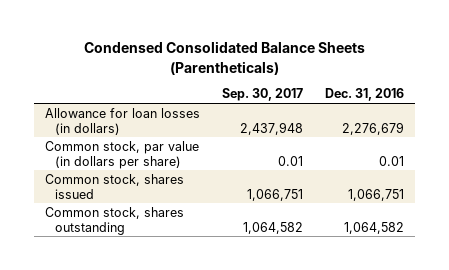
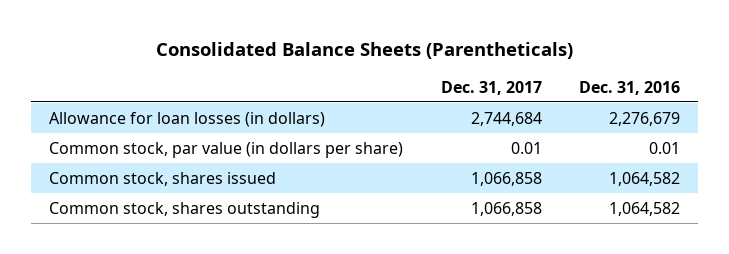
- Condensed Consolidated Balance Sheets (Parentheticals)
+ Consolidated Balance Sheets (Parentheticals)
- | Sep. 30, 2017 | Dec. 31, 2016
+ | Dec. 31, 2017 | Dec. 31, 2016
- Common stock, shares issued | 1,066,751 | 1,066,751
+ Common stock, shares issued | 1,066,858 | 1,064,582

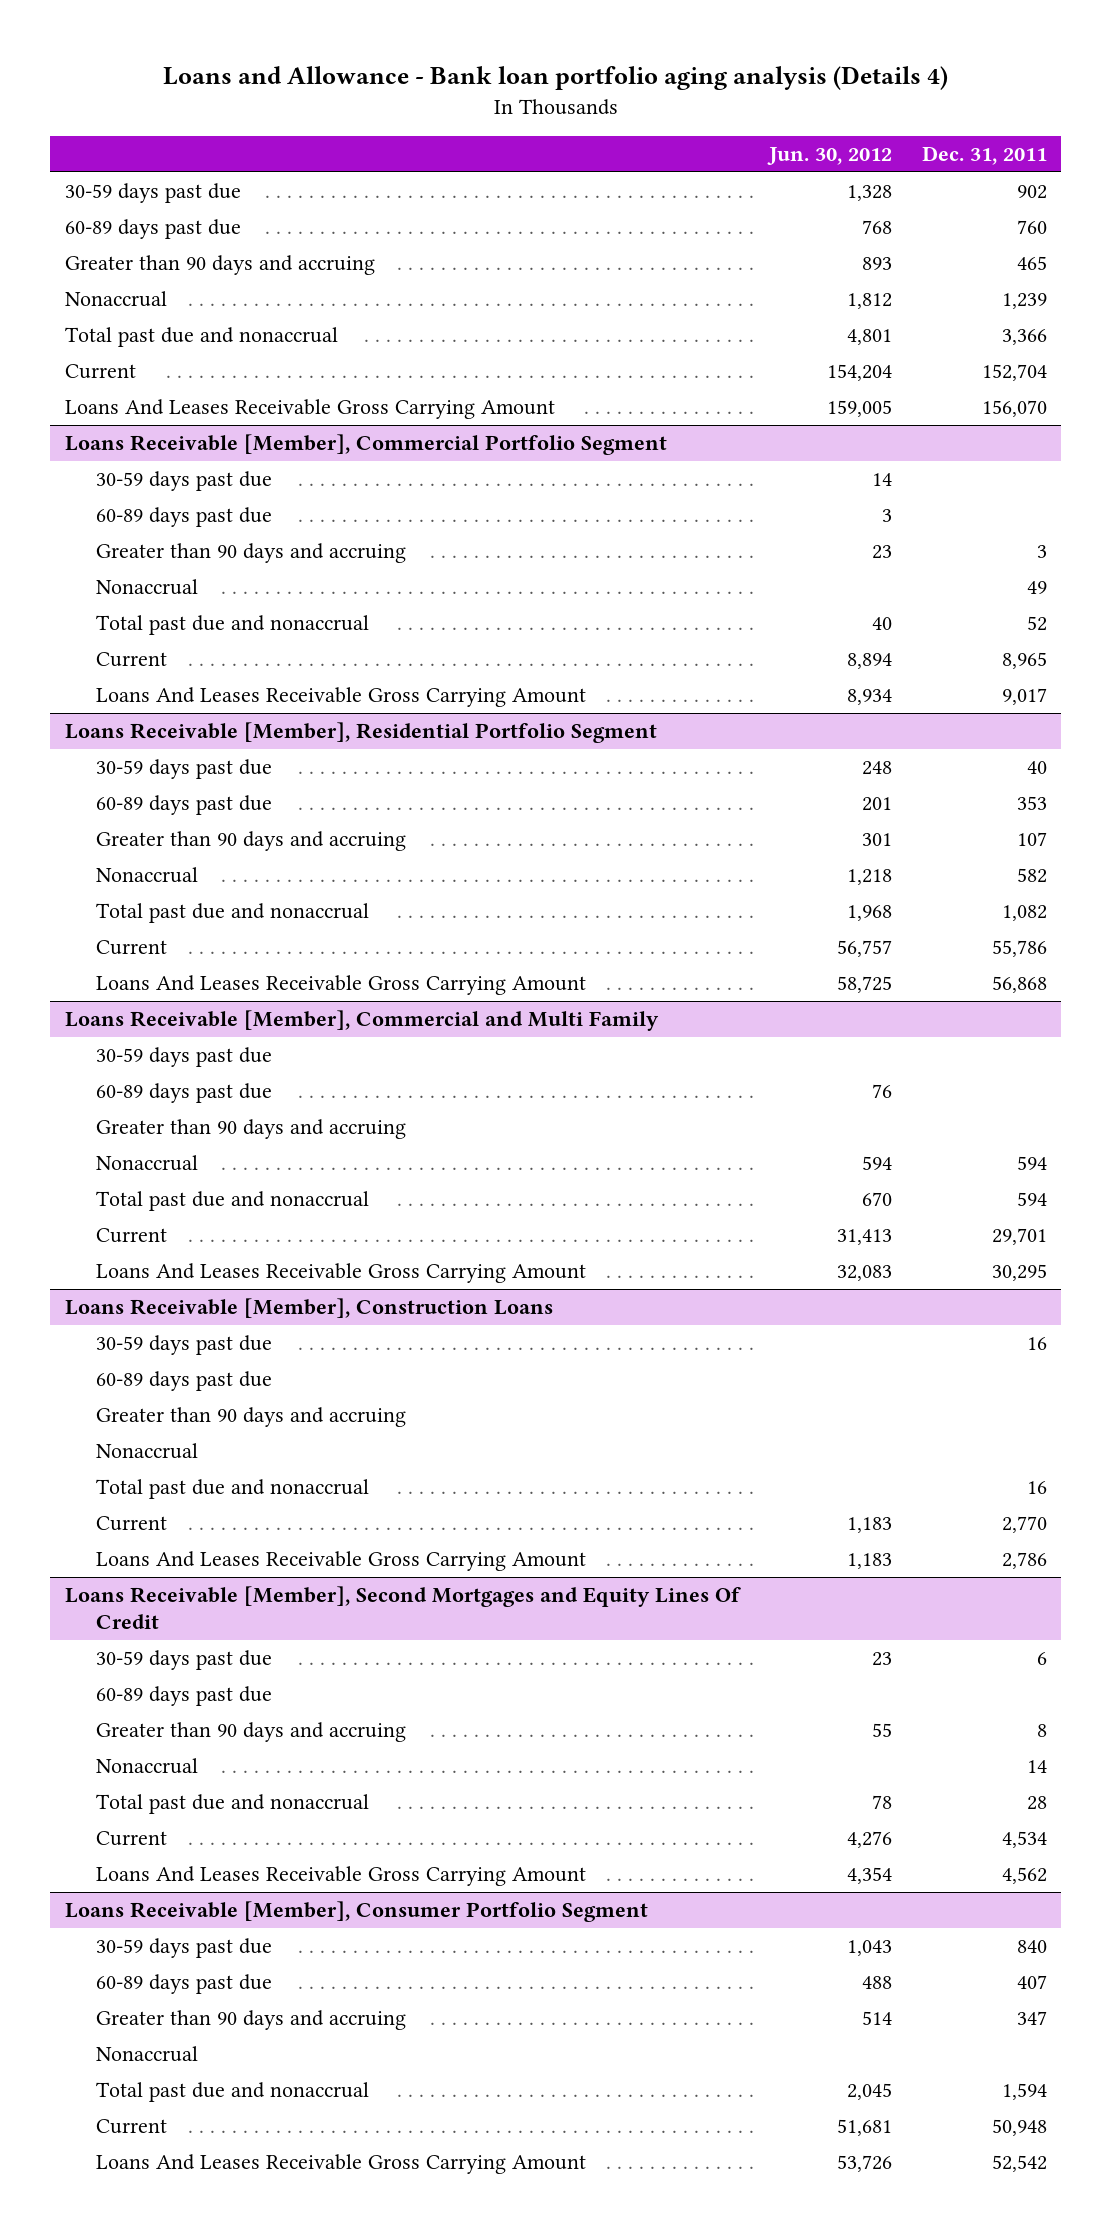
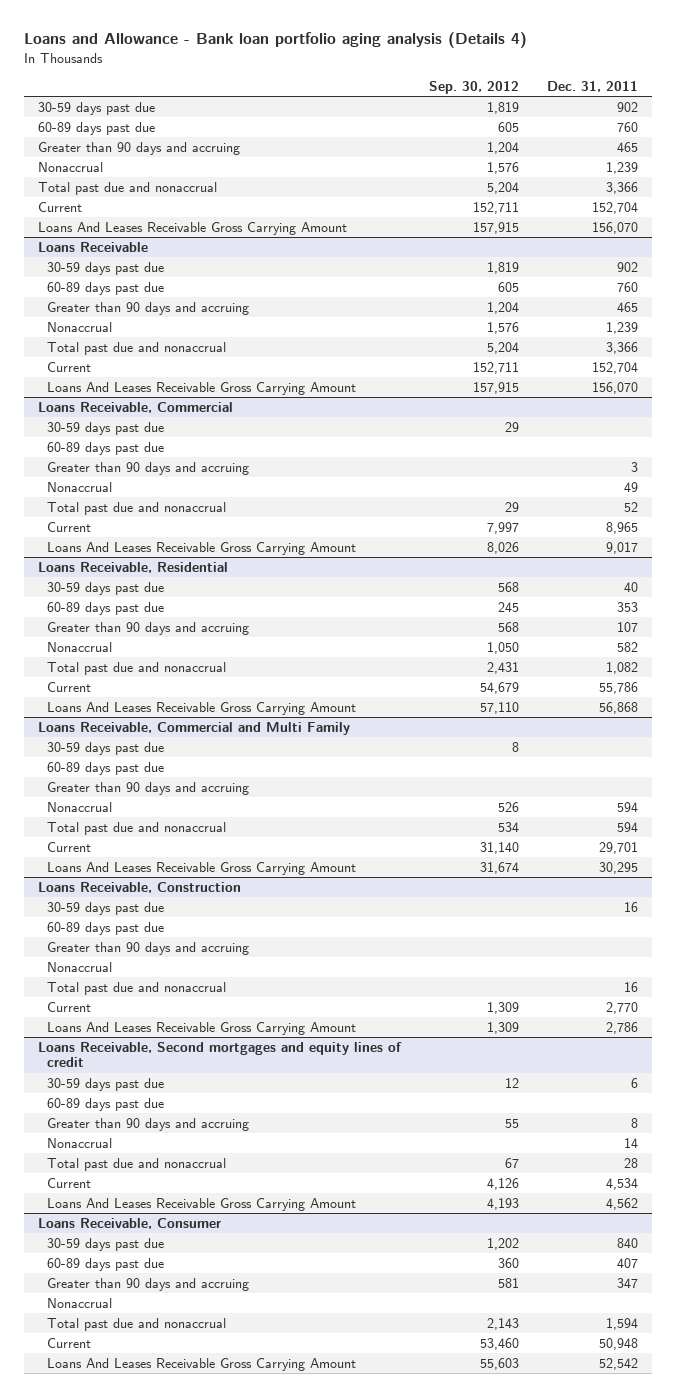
- | Jun. 30, 2012 | Dec. 31, 2011
+ | Sep. 30, 2012 | Dec. 31, 2011
- Loans Receivable [Member], Commercial Portfolio Segment
+ Loans Receivable
+ 30-59 days past due | 1,819 | 902
+ 60-89 days past due | 605 | 760
+ Greater than 90 days and accruing | 1,204 | 465
+ Nonaccrual | 1,576 | 1,239
+ Total past due and nonaccrual | 5,204 | 3,366
+ Current | 152,711 | 152,704
+ Loans And Leases Receivable Gross Carrying Amount | 157,915 | 156,070
+ Loans Receivable, Commercial
- Loans Receivable [Member], Residential Portfolio Segment
+ Loans Receivable, Residential
- Loans Receivable [Member], Commercial and Multi Family
+ Loans Receivable, Commercial and Multi Family
- Loans Receivable [Member], Construction Loans
+ Loans Receivable, Construction
- Loans Receivable [Member], Second Mortgages and Equity Lines Of Credit
+ Loans Receivable, Second mortgages and equity lines of credit
- Loans Receivable [Member], Consumer Portfolio Segment
+ Loans Receivable, Consumer

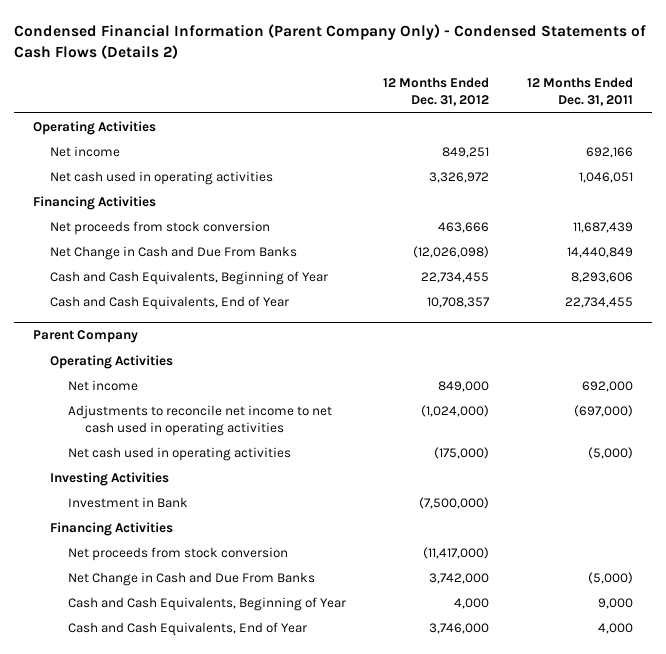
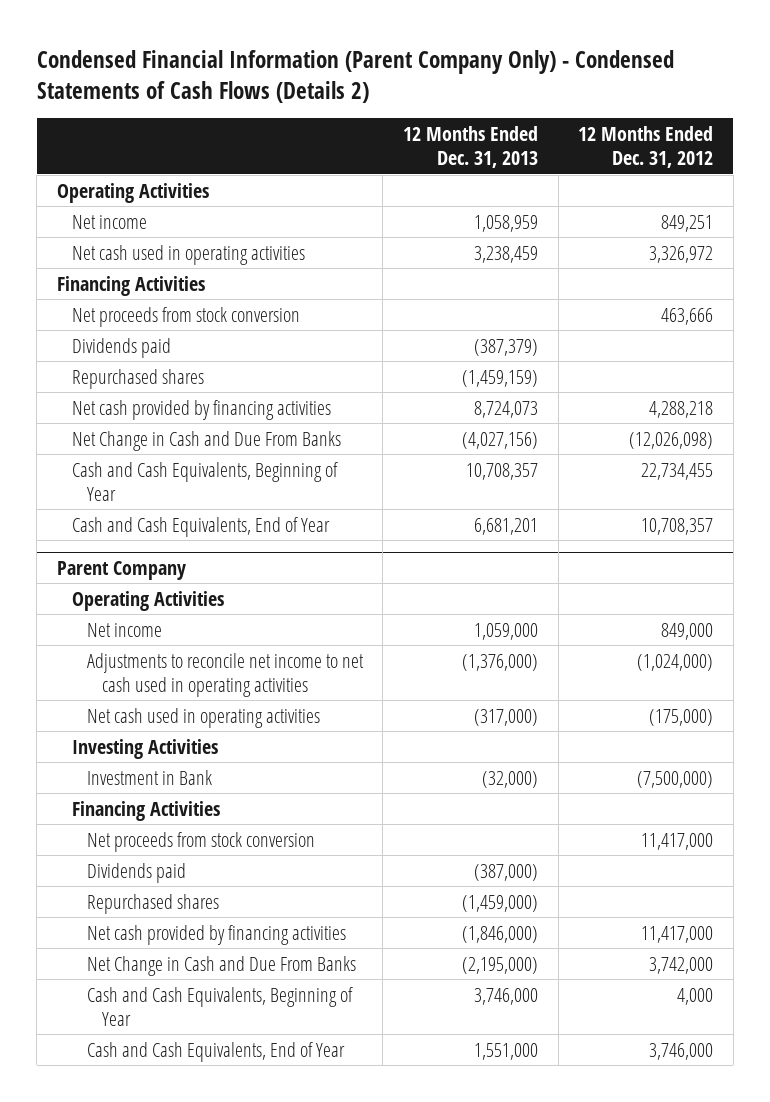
- | 12 Months Ended Dec. 31, 2012 | 12 Months Ended Dec. 31, 2011
+ | 12 Months Ended Dec. 31, 2013 | 12 Months Ended Dec. 31, 2012
+ Dividends paid | (387,379) |
+ Repurchased shares | (1,459,159) |
+ Net cash provided by financing activities | 8,724,073 | 4,288,218
@ Parent Company
- Net proceeds from stock conversion | (11,417,000) |
+ Net proceeds from stock conversion | | 11,417,000
+ Dividends paid | (387,000) |
+ Repurchased shares | (1,459,000) |
+ Net cash provided by financing activities | (1,846,000) | 11,417,000

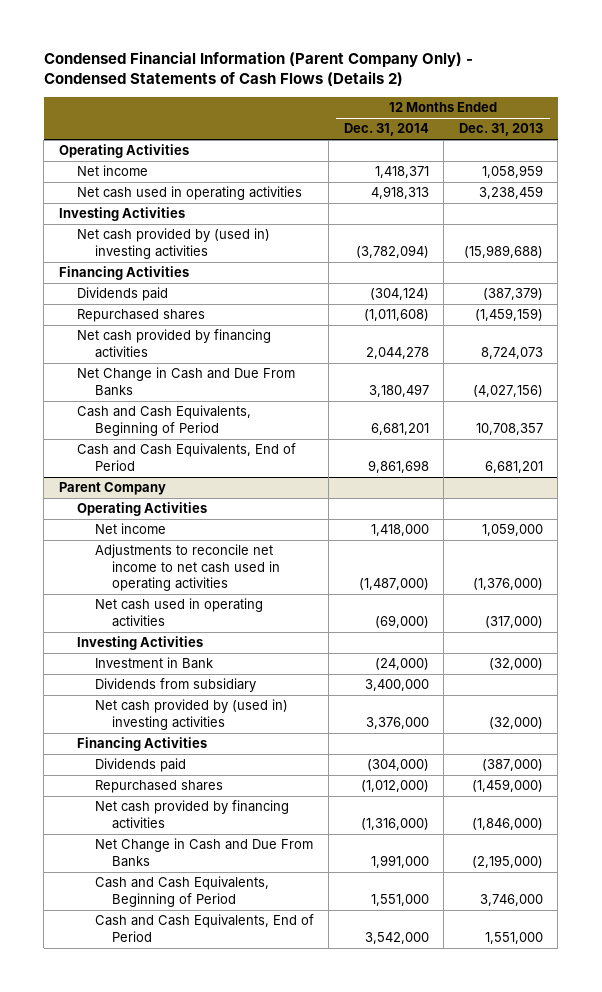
- | 12 Months Ended Dec. 31, 2013 | 12 Months Ended Dec. 31, 2012
+ | 12 Months Ended Dec. 31, 2014 | 12 Months Ended Dec. 31, 2013
+ Investing Activities
+ Net cash provided by (used in) investing activities | (3,782,094) | (15,989,688)
- Net proceeds from stock conversion | | 463,666
- Cash and Cash Equivalents, Beginning of Year | 10,708,357 | 22,734,455
- Cash and Cash Equivalents, End of Year | 6,681,201 | 10,708,357
+ Cash and Cash Equivalents, Beginning of Period | 6,681,201 | 10,708,357
+ Cash and Cash Equivalents, End of Period | 9,861,698 | 6,681,201
@ Parent Company
+ Dividends from subsidiary | 3,400,000 |
+ Net cash provided by (used in) investing activities | 3,376,000 | (32,000)
- Net proceeds from stock conversion | | 11,417,000
- Cash and Cash Equivalents, Beginning of Year | 3,746,000 | 4,000
- Cash and Cash Equivalents, End of Year | 1,551,000 | 3,746,000
+ Cash and Cash Equivalents, Beginning of Period | 1,551,000 | 3,746,000
+ Cash and Cash Equivalents, End of Period | 3,542,000 | 1,551,000

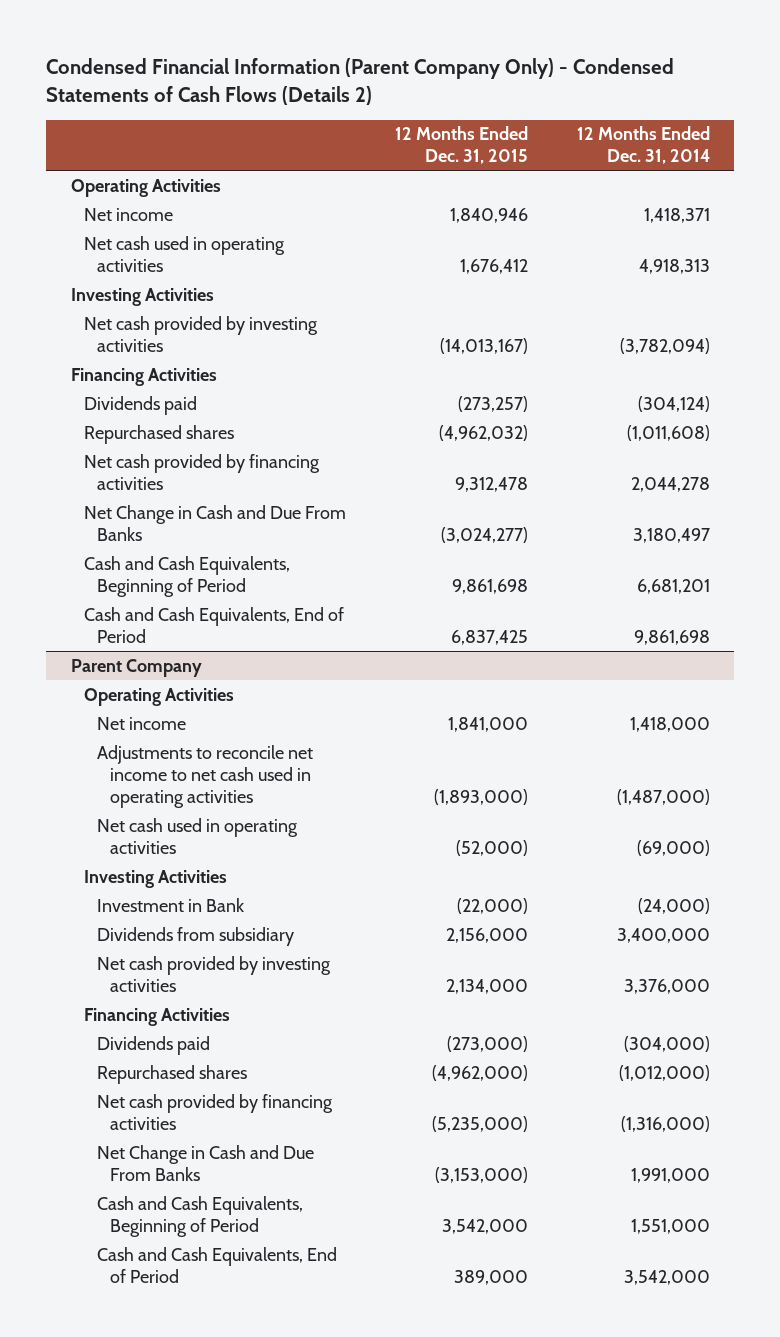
- | 12 Months Ended Dec. 31, 2014 | 12 Months Ended Dec. 31, 2013
+ | 12 Months Ended Dec. 31, 2015 | 12 Months Ended Dec. 31, 2014
- Net cash provided by (used in) investing activities | (3,782,094) | (15,989,688)
+ Net cash provided by investing activities | (14,013,167) | (3,782,094)
@ Parent Company
- Net cash provided by (used in) investing activities | 3,376,000 | (32,000)
+ Net cash provided by investing activities | 2,134,000 | 3,376,000

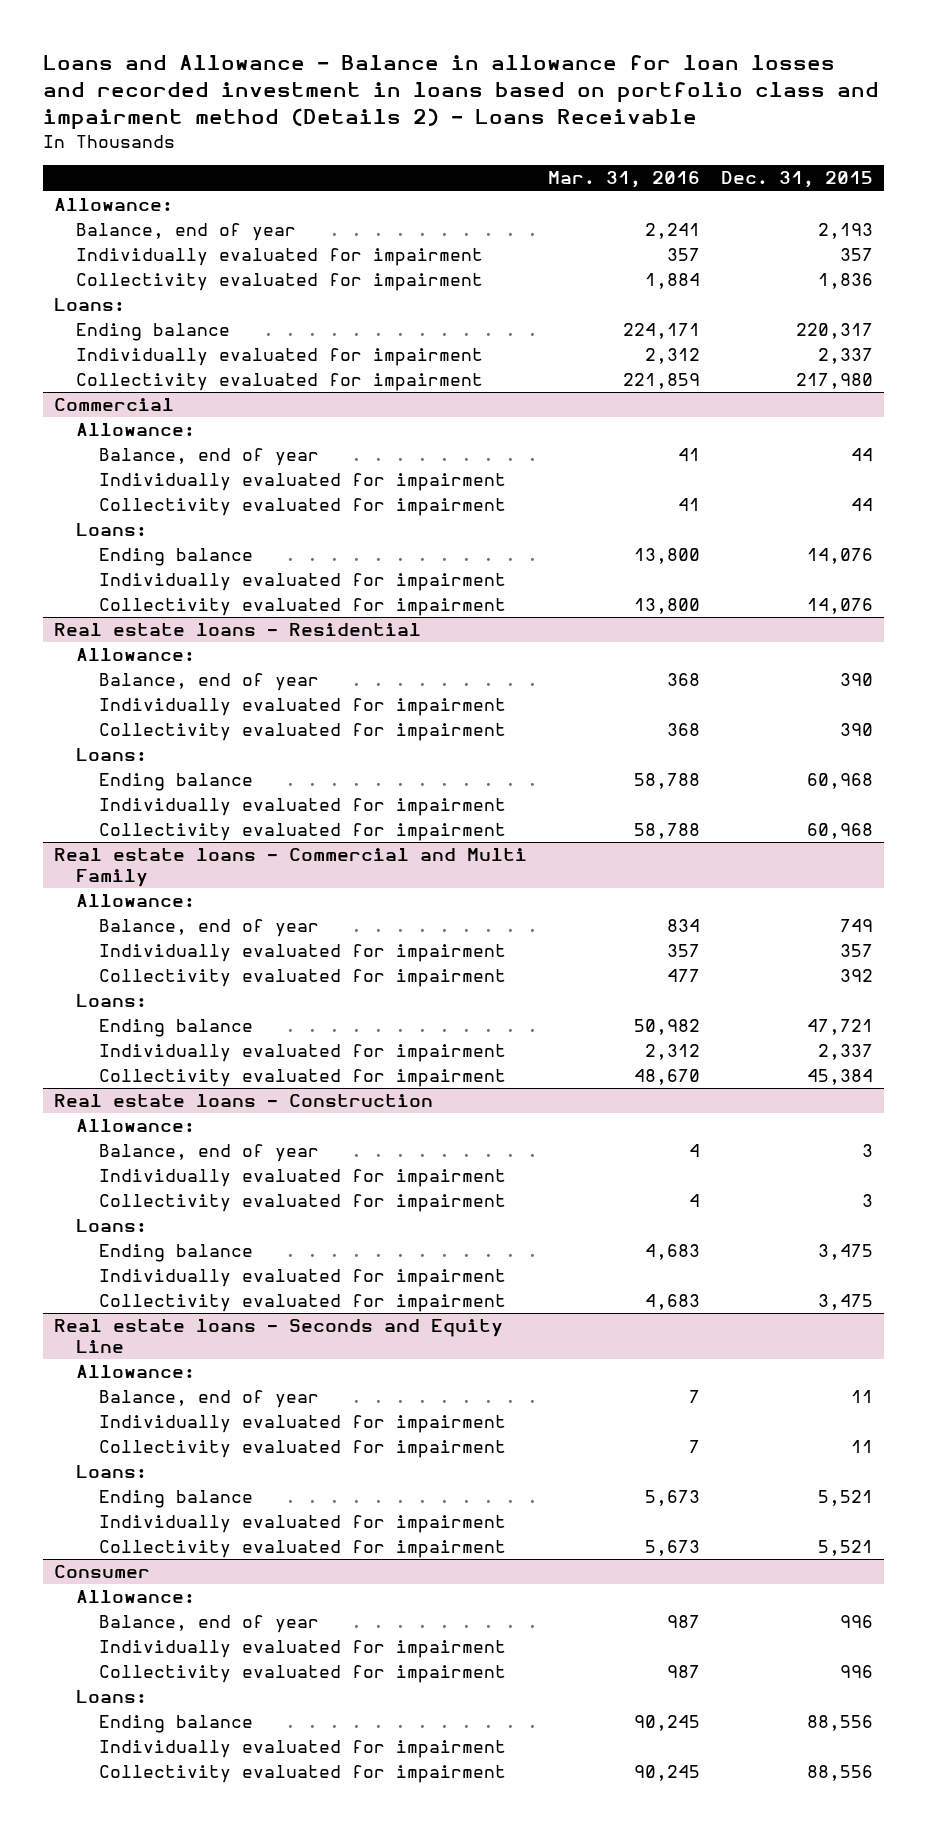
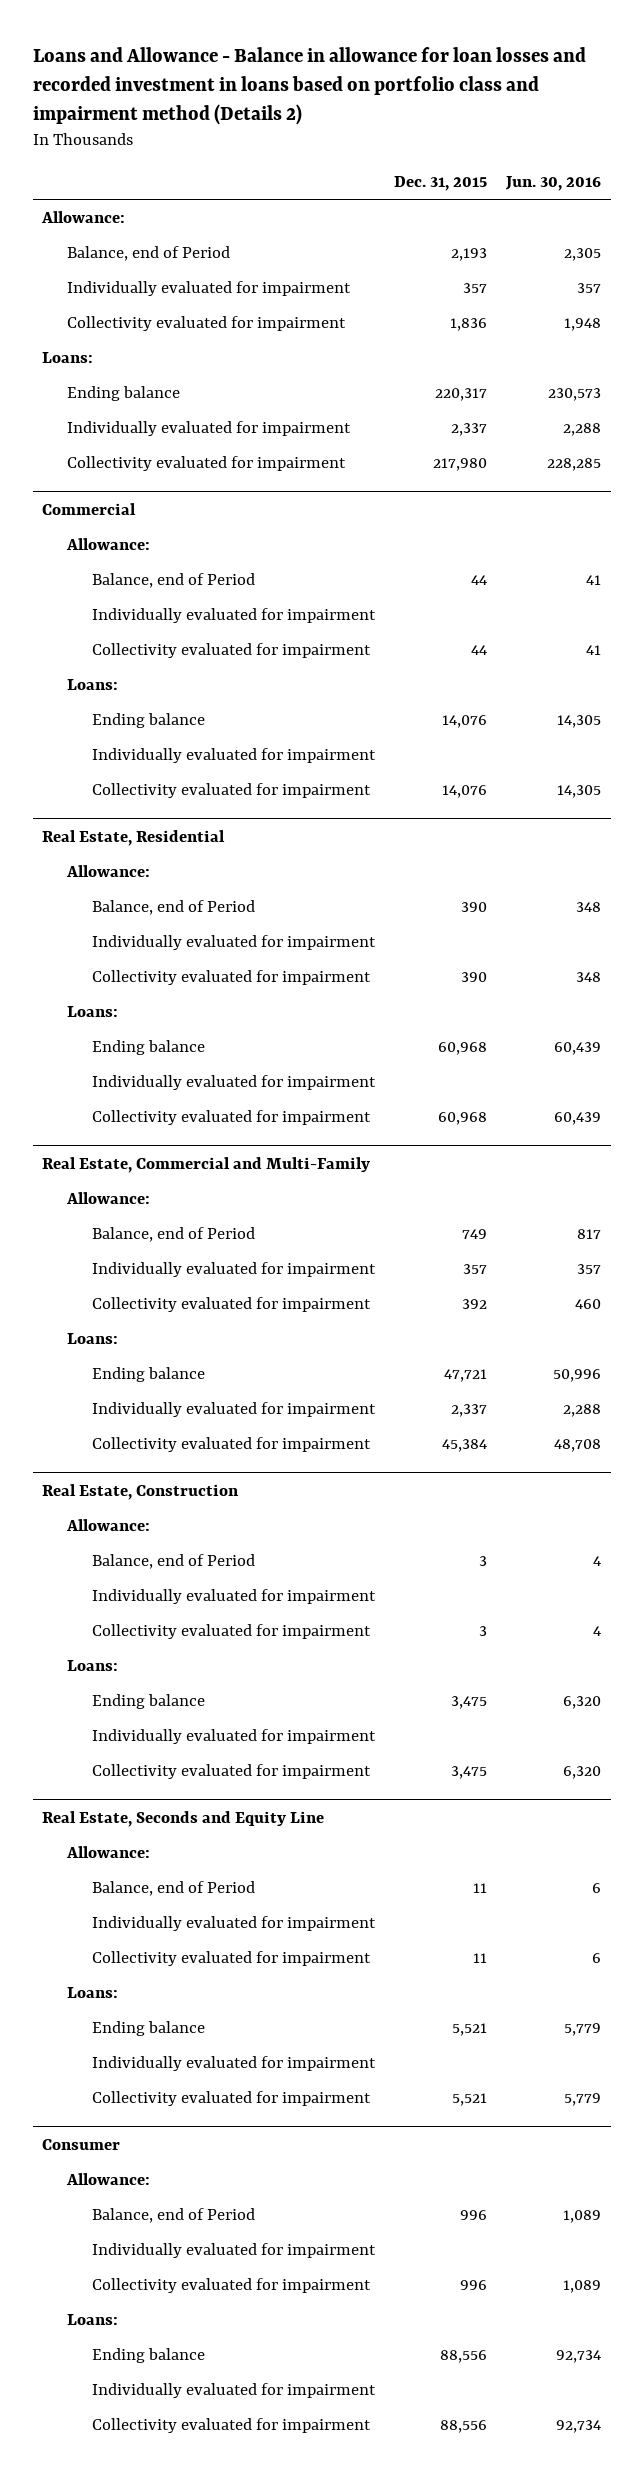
- Loans and Allowance - Balance in allowance for loan losses and recorded investment in loans based on portfolio class and impairment method (Details 2) - Loans Receivable
+ Loans and Allowance - Balance in allowance for loan losses and recorded investment in loans based on portfolio class and impairment method (Details 2)
- | Mar. 31, 2016 | Dec. 31, 2015
+ | Dec. 31, 2015 | Jun. 30, 2016
- Balance, end of year | 2,241 | 2,193
+ Balance, end of Period | 2,193 | 2,305
@ Commercial
- Balance, end of year | 41 | 44
+ Balance, end of Period | 44 | 41
- Real estate loans - Residential
+ Real Estate, Residential
- Balance, end of year | 368 | 390
+ Balance, end of Period | 390 | 348
- Real estate loans - Commercial and Multi Family
+ Real Estate, Commercial and Multi-Family
- Balance, end of year | 834 | 749
+ Balance, end of Period | 749 | 817
- Real estate loans - Construction
+ Real Estate, Construction
- Balance, end of year | 4 | 3
+ Balance, end of Period | 3 | 4
- Real estate loans - Seconds and Equity Line
+ Real Estate, Seconds and Equity Line
- Balance, end of year | 7 | 11
+ Balance, end of Period | 11 | 6
@ Consumer
- Balance, end of year | 987 | 996
+ Balance, end of Period | 996 | 1,089

